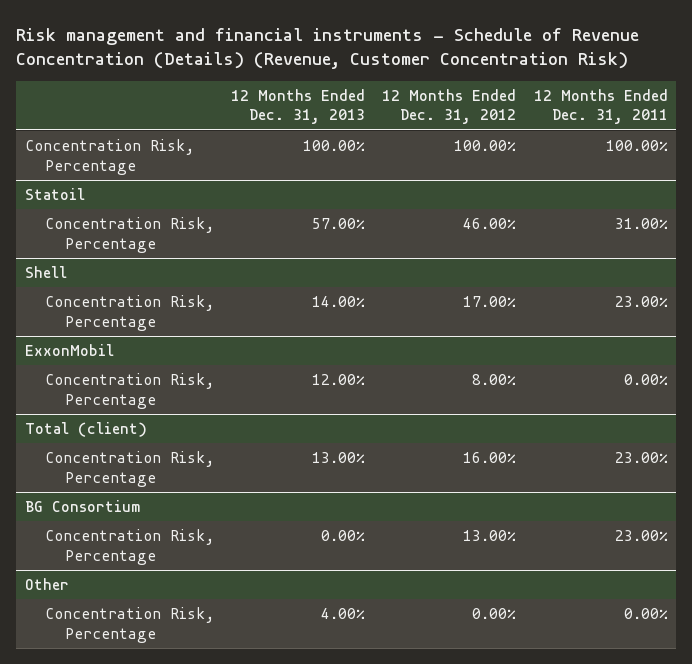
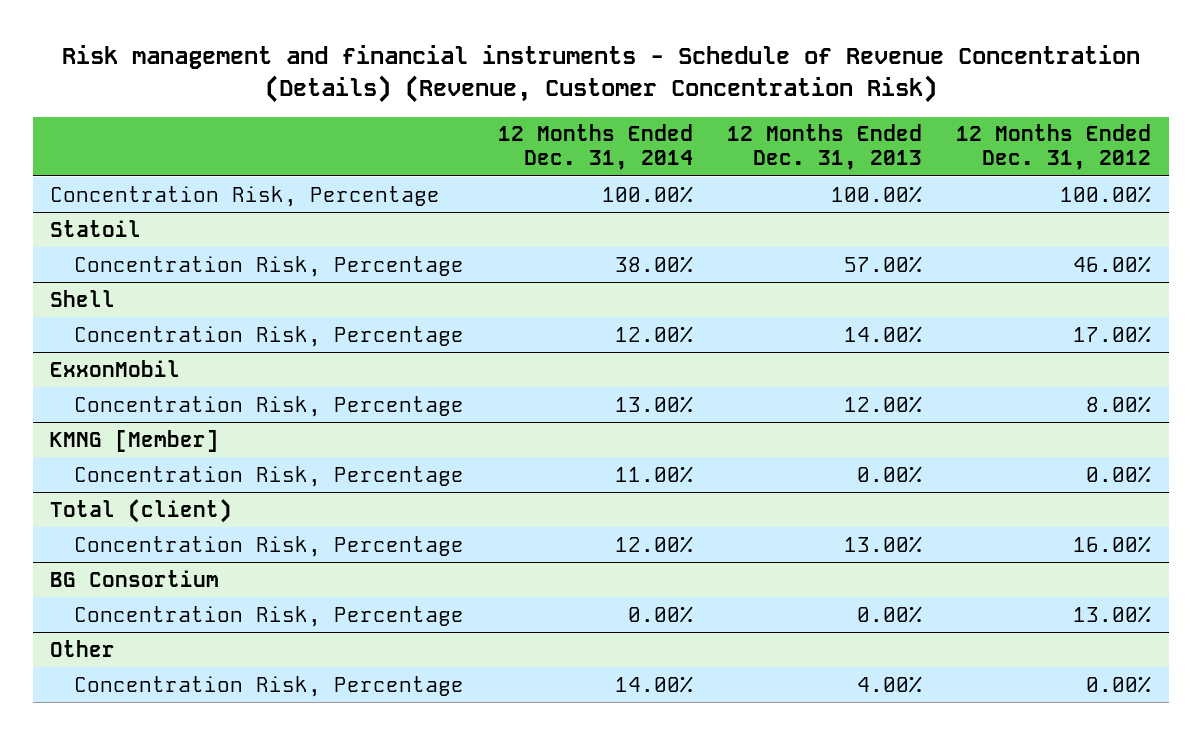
- | 12 Months Ended Dec. 31, 2013 | 12 Months Ended Dec. 31, 2012 | 12 Months Ended Dec. 31, 2011
+ | 12 Months Ended Dec. 31, 2014 | 12 Months Ended Dec. 31, 2013 | 12 Months Ended Dec. 31, 2012
+ KMNG [Member]
+ Concentration Risk, Percentage | 11.00% | 0.00% | 0.00%

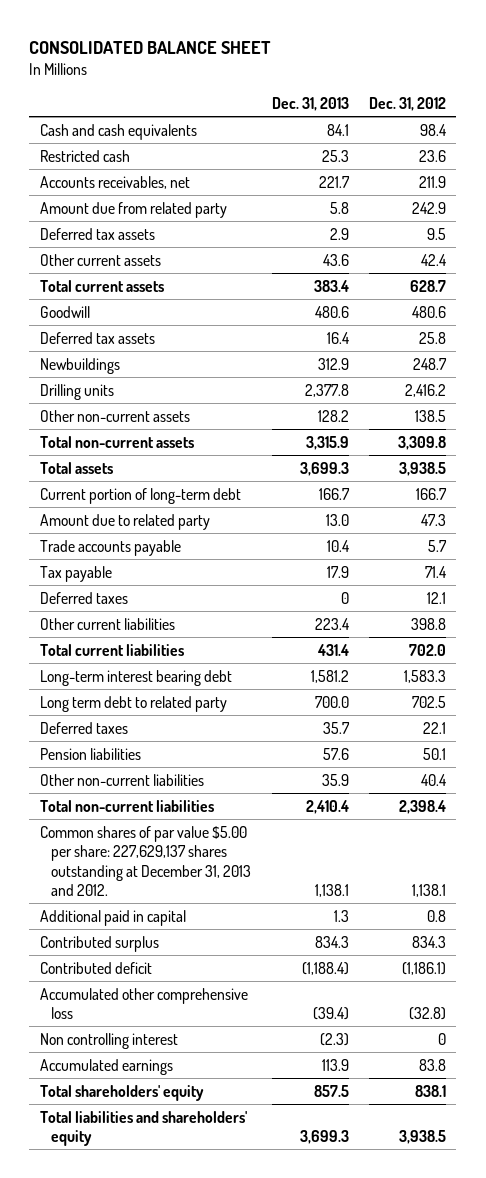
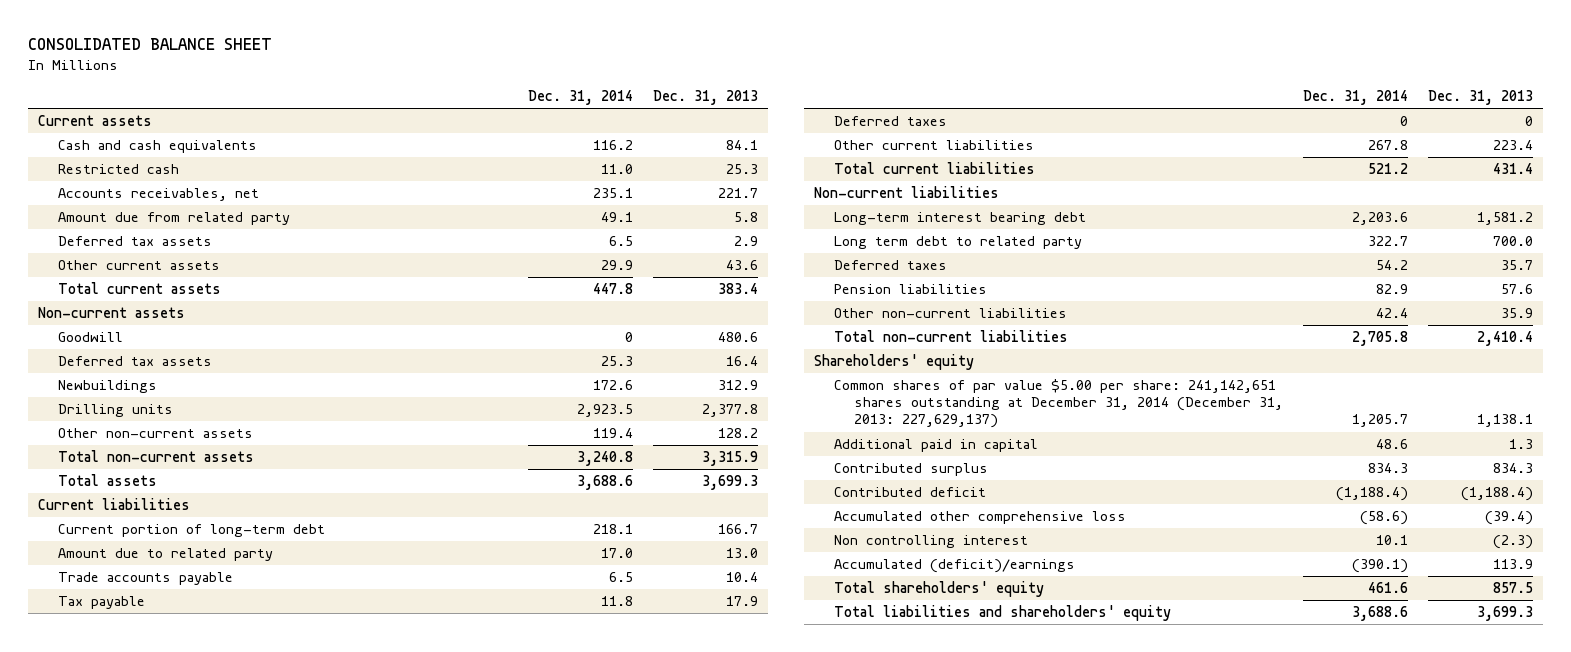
- | Dec. 31, 2013 | Dec. 31, 2012
+ | Dec. 31, 2014 | Dec. 31, 2013
+ Current assets
+ Non-current assets
+ Current liabilities
+ Non-current liabilities
- Common shares of par value $5.00 per share: 227,629,137 shares outstanding at December 31, 2013 and 2012. | 1,138.1 | 1,138.1
+ Shareholders' equity
+ Common shares of par value $5.00 per share: 241,142,651 shares outstanding at December 31, 2014 (December 31, 2013: 227,629,137) | 1,205.7 | 1,138.1
- Accumulated earnings | 113.9 | 83.8
+ Accumulated (deficit)/earnings | (390.1) | 113.9

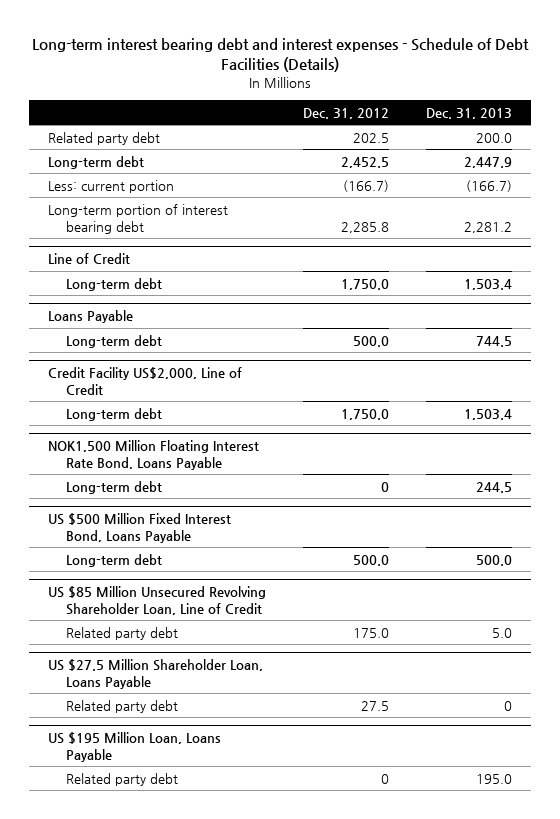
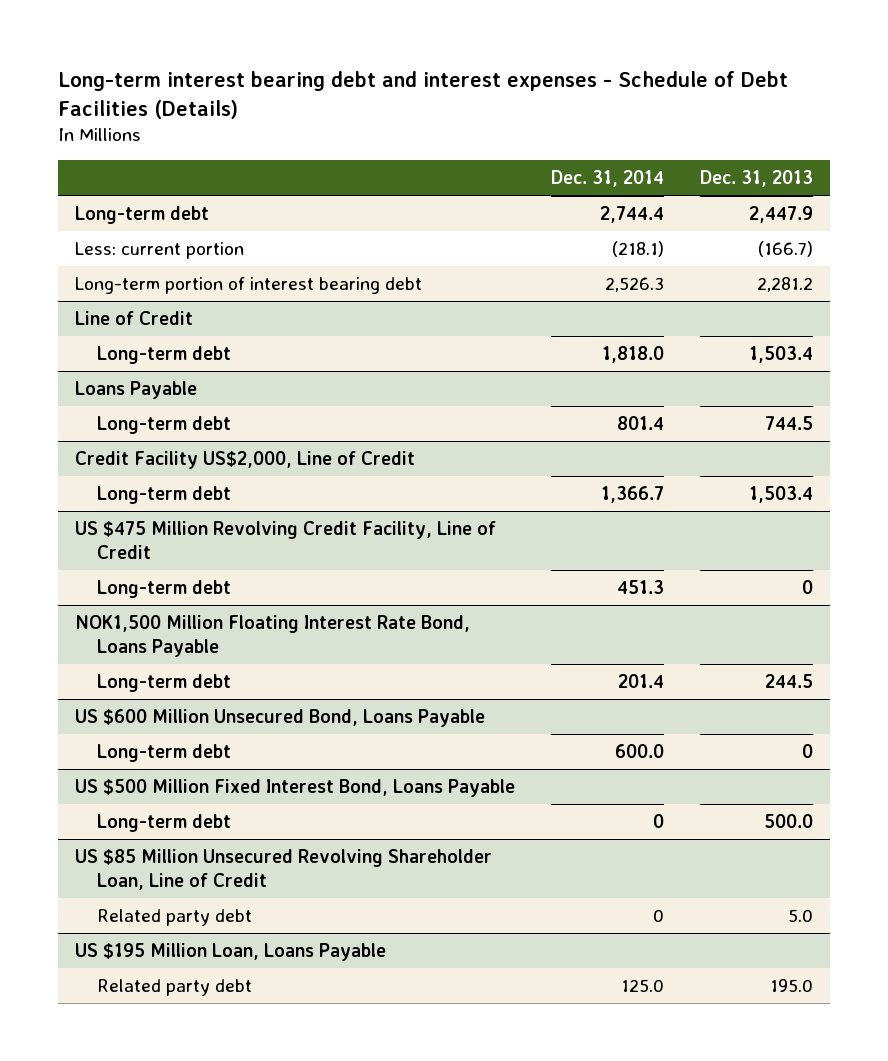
- | Dec. 31, 2012 | Dec. 31, 2013
+ | Dec. 31, 2014 | Dec. 31, 2013
- Related party debt | 202.5 | 200.0
+ US $475 Million Revolving Credit Facility, Line of Credit
+ Long-term debt | 451.3 | 0
+ US $600 Million Unsecured Bond, Loans Payable
+ Long-term debt | 600.0 | 0
- US $27.5 Million Shareholder Loan, Loans Payable
- Related party debt | 27.5 | 0

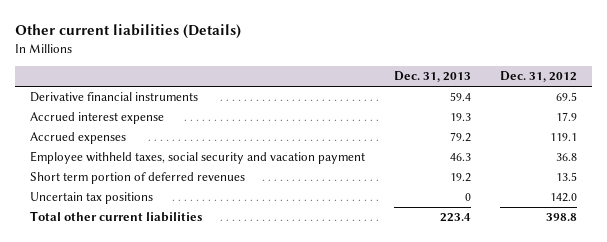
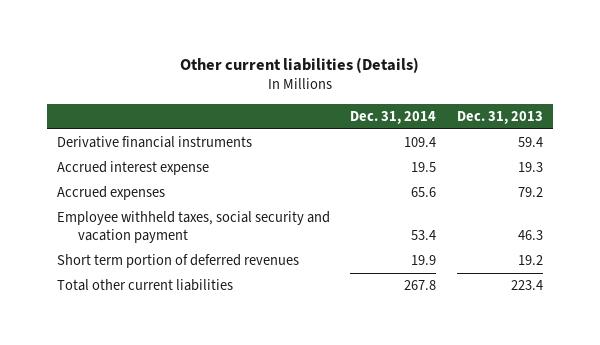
- | Dec. 31, 2013 | Dec. 31, 2012
+ | Dec. 31, 2014 | Dec. 31, 2013
- Uncertain tax positions | 0 | 142.0

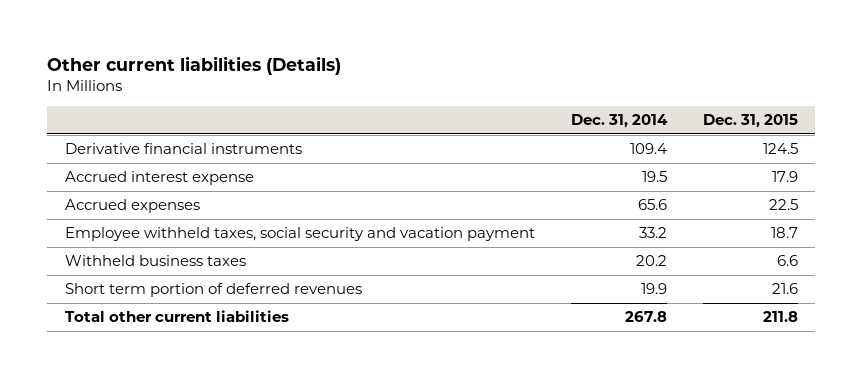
- | Dec. 31, 2014 | Dec. 31, 2013
+ | Dec. 31, 2014 | Dec. 31, 2015
- Employee withheld taxes, social security and vacation payment | 53.4 | 46.3
+ Employee withheld taxes, social security and vacation payment | 33.2 | 18.7
+ Withheld business taxes | 20.2 | 6.6

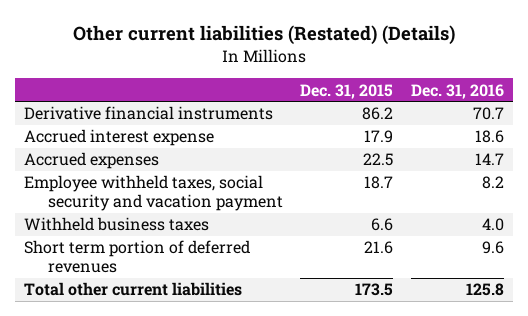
- Other current liabilities (Details)
+ Other current liabilities (Restated) (Details)
- | Dec. 31, 2014 | Dec. 31, 2015
+ | Dec. 31, 2015 | Dec. 31, 2016
- Derivative financial instruments | 109.4 | 124.5
+ Derivative financial instruments | 86.2 | 70.7
- Total other current liabilities | 267.8 | 211.8
+ Total other current liabilities | 173.5 | 125.8

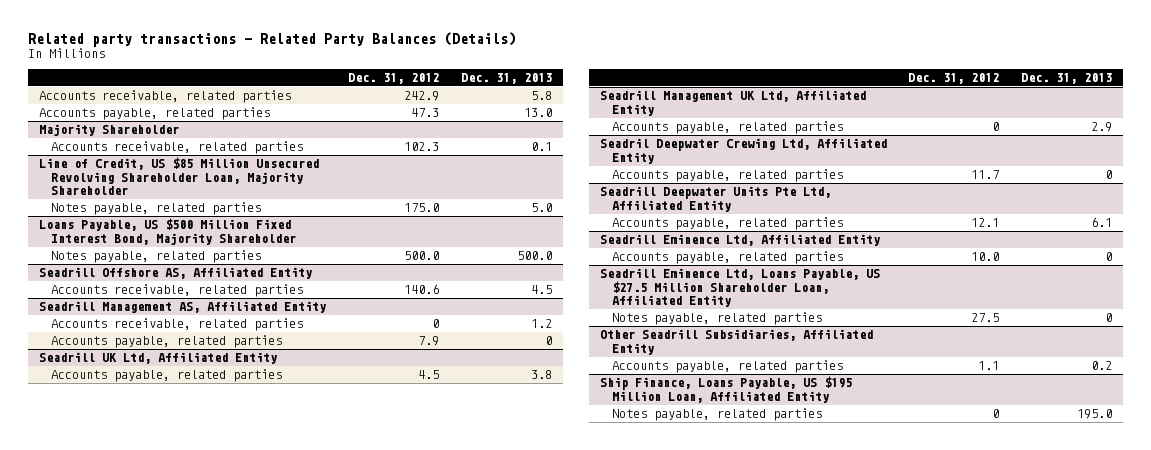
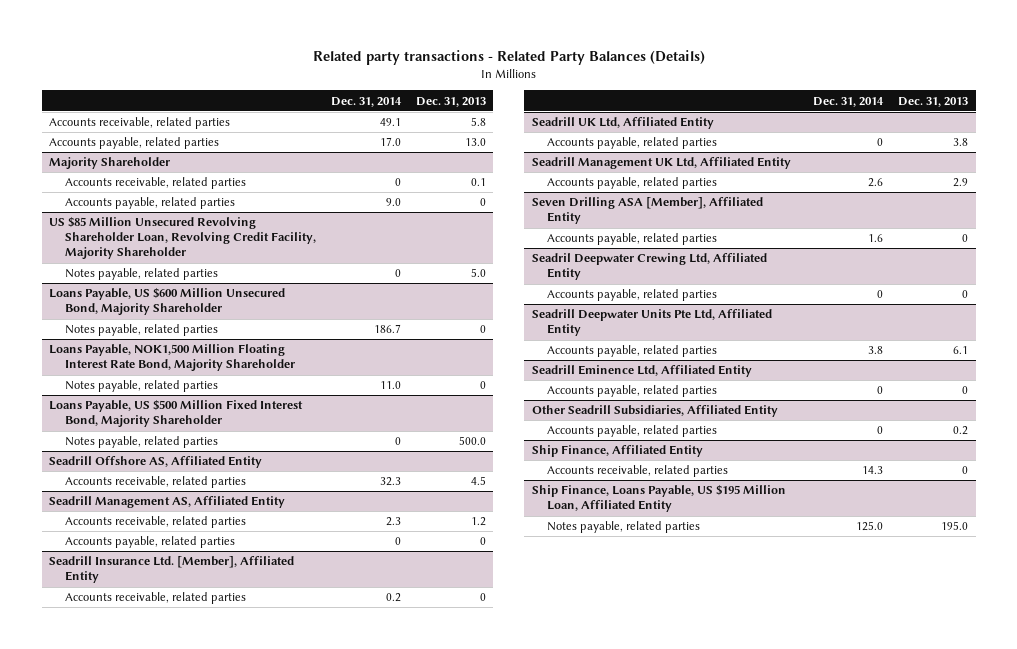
- | Dec. 31, 2012 | Dec. 31, 2013
+ | Dec. 31, 2014 | Dec. 31, 2013
- Line of Credit, US $85 Million Unsecured Revolving Shareholder Loan, Majority Shareholder
@ Majority Shareholder
+ Accounts payable, related parties | 9.0 | 0
+ US $85 Million Unsecured Revolving Shareholder Loan, Revolving Credit Facility, Majority Shareholder
+ Loans Payable, US $600 Million Unsecured Bond, Majority Shareholder
+ Notes payable, related parties | 186.7 | 0
+ Loans Payable, NOK1,500 Million Floating Interest Rate Bond, Majority Shareholder
+ Notes payable, related parties | 11.0 | 0
+ Seadrill Insurance Ltd. [Member], Affiliated Entity
+ Accounts receivable, related parties | 0.2 | 0
+ Seven Drilling ASA [Member], Affiliated Entity
+ Accounts payable, related parties | 1.6 | 0
- Seadrill Eminence Ltd, Loans Payable, US $27.5 Million Shareholder Loan, Affiliated Entity
- Notes payable, related parties | 27.5 | 0
+ Ship Finance, Affiliated Entity
+ Accounts receivable, related parties | 14.3 | 0

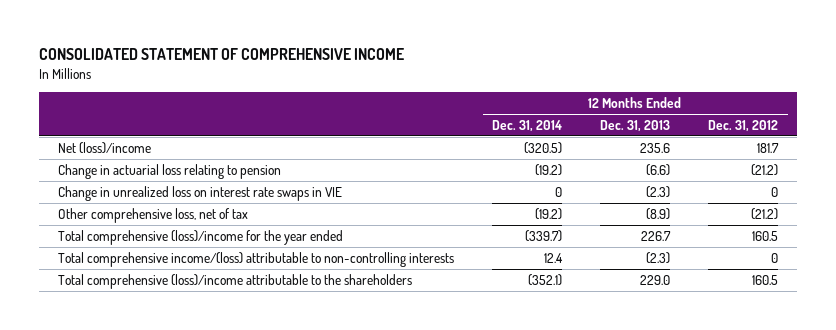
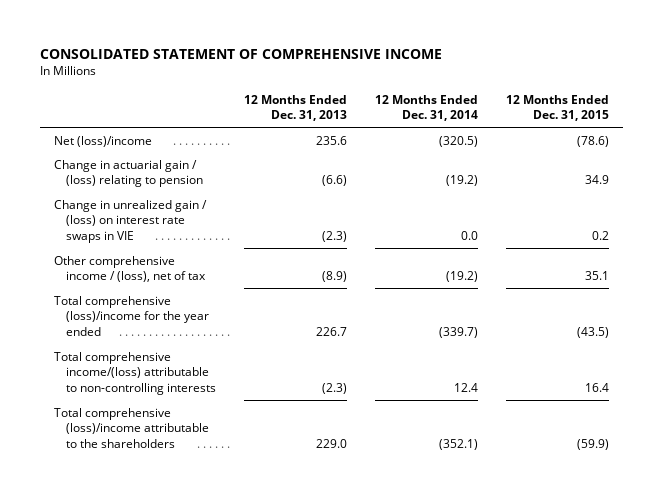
- | 12 Months Ended Dec. 31, 2014 | 12 Months Ended Dec. 31, 2013 | 12 Months Ended Dec. 31, 2012
+ | 12 Months Ended Dec. 31, 2013 | 12 Months Ended Dec. 31, 2014 | 12 Months Ended Dec. 31, 2015
- Change in actuarial loss relating to pension | (19.2) | (6.6) | (21.2)
- Change in unrealized loss on interest rate swaps in VIE | 0 | (2.3) | 0
- Other comprehensive loss, net of tax | (19.2) | (8.9) | (21.2)
+ Change in actuarial gain / (loss) relating to pension | (6.6) | (19.2) | 34.9
+ Change in unrealized gain / (loss) on interest rate swaps in VIE | (2.3) | 0.0 | 0.2
+ Other comprehensive income / (loss), net of tax | (8.9) | (19.2) | 35.1

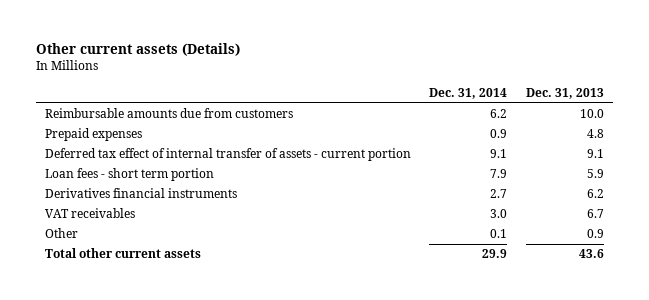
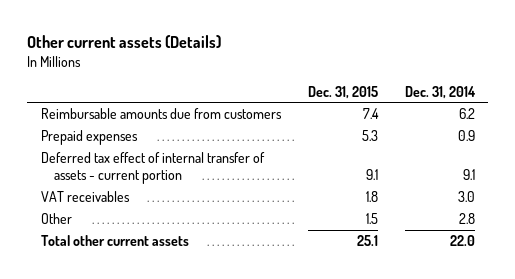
- | Dec. 31, 2014 | Dec. 31, 2013
+ | Dec. 31, 2015 | Dec. 31, 2014
- Loan fees - short term portion | 7.9 | 5.9
- Derivatives financial instruments | 2.7 | 6.2
- Other | 0.1 | 0.9
- Total other current assets | 29.9 | 43.6
+ Other | 1.5 | 2.8
+ Total other current assets | 25.1 | 22.0

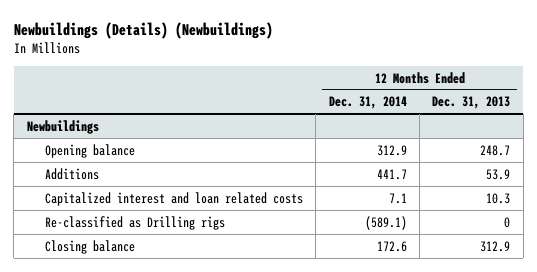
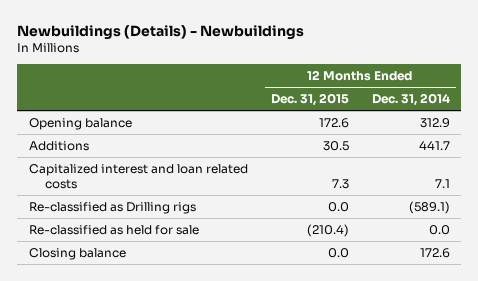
- Newbuildings (Details) (Newbuildings)
+ Newbuildings (Details) - Newbuildings
- | 12 Months Ended Dec. 31, 2014 | 12 Months Ended Dec. 31, 2013
+ | 12 Months Ended Dec. 31, 2015 | 12 Months Ended Dec. 31, 2014
- Newbuildings
+ Re-classified as held for sale | (210.4) | 0.0

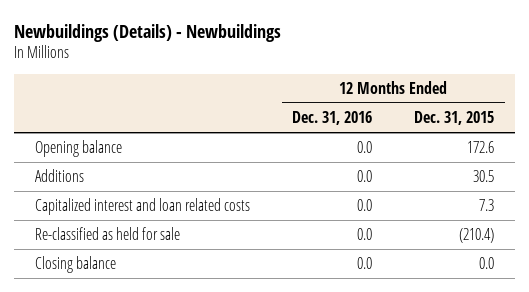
- | 12 Months Ended Dec. 31, 2015 | 12 Months Ended Dec. 31, 2014
+ | 12 Months Ended Dec. 31, 2016 | 12 Months Ended Dec. 31, 2015
- Re-classified as Drilling rigs | 0.0 | (589.1)

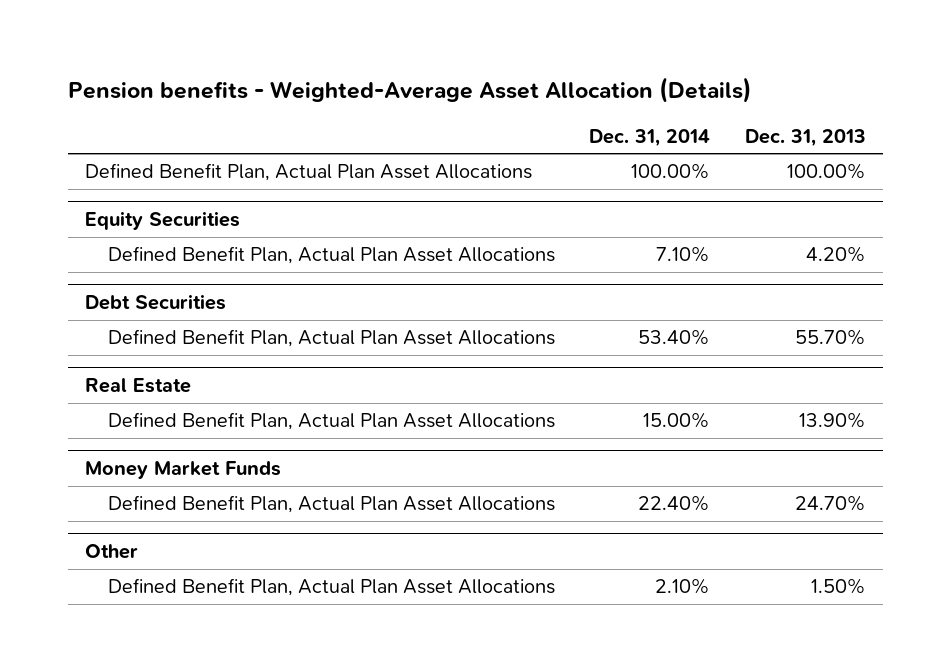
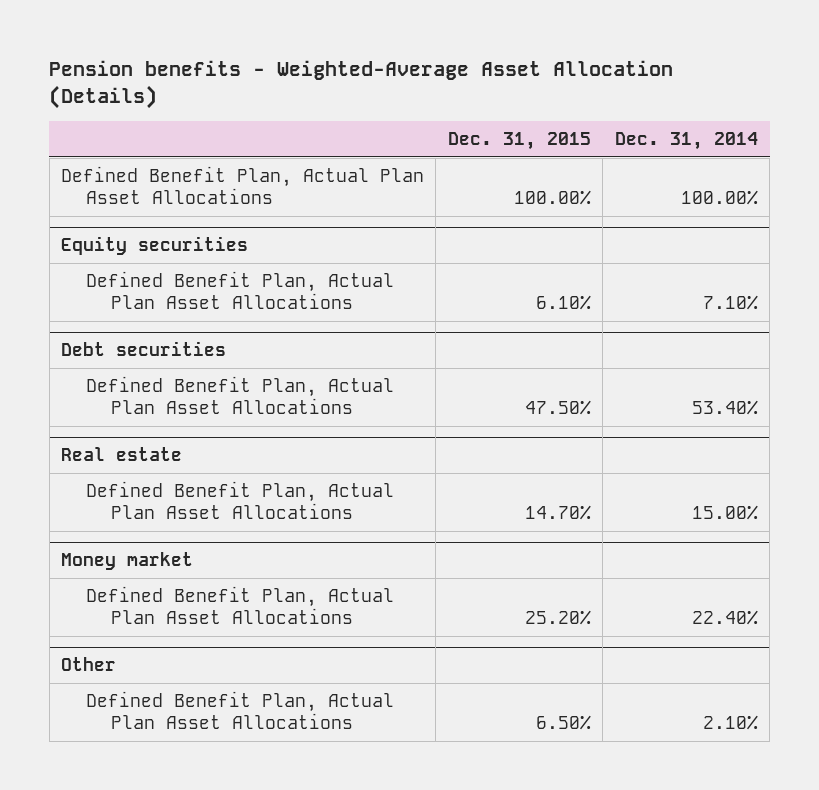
- | Dec. 31, 2014 | Dec. 31, 2013
+ | Dec. 31, 2015 | Dec. 31, 2014
- Equity Securities
+ Equity securities
- Debt Securities
+ Debt securities
- Real Estate
+ Real estate
- Money Market Funds
+ Money market

